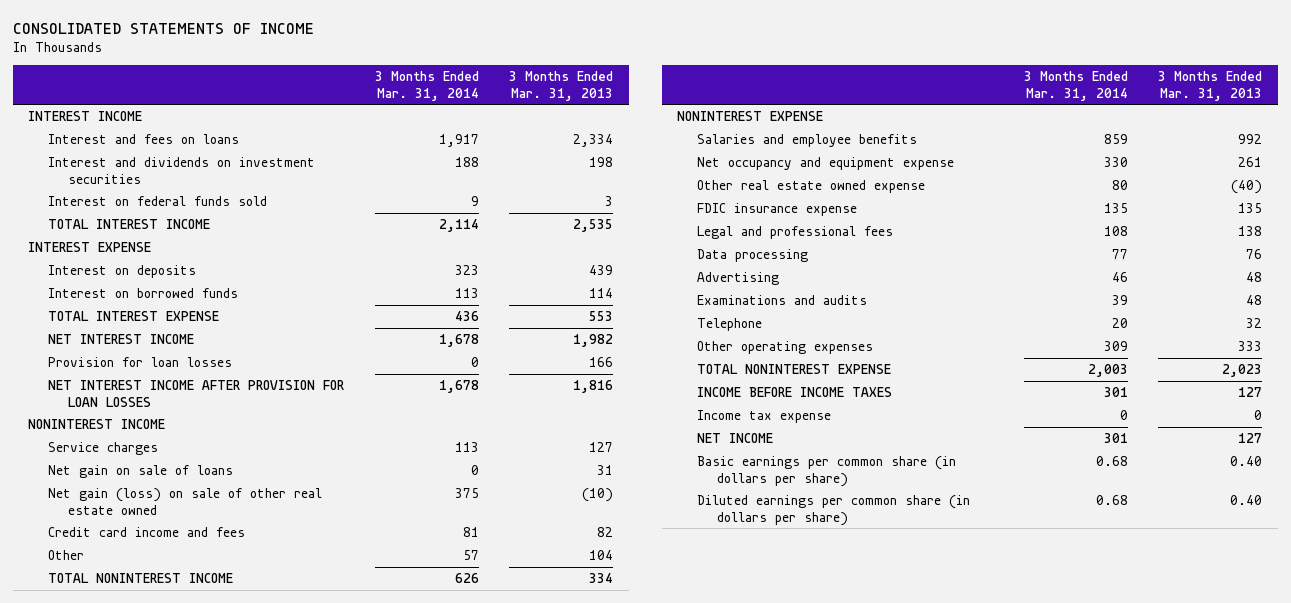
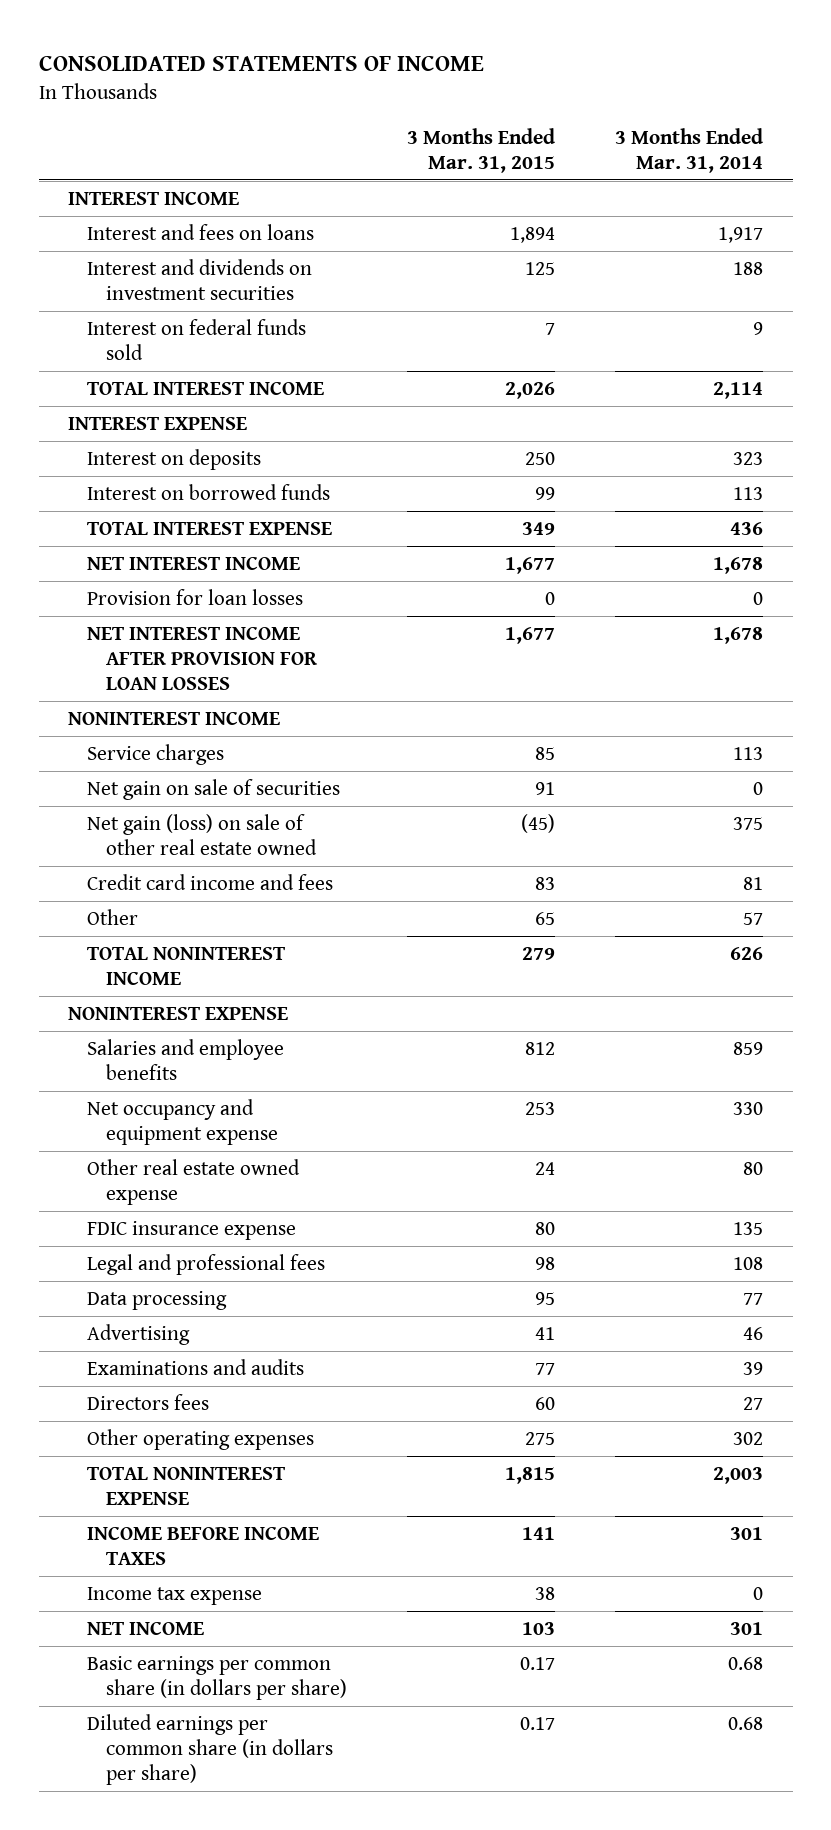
- | 3 Months Ended Mar. 31, 2014 | 3 Months Ended Mar. 31, 2013
+ | 3 Months Ended Mar. 31, 2015 | 3 Months Ended Mar. 31, 2014
- Net gain on sale of loans | 0 | 31
+ Net gain on sale of securities | 91 | 0
- Telephone | 20 | 32
- Other operating expenses | 309 | 333
+ Directors fees | 60 | 27
+ Other operating expenses | 275 | 302

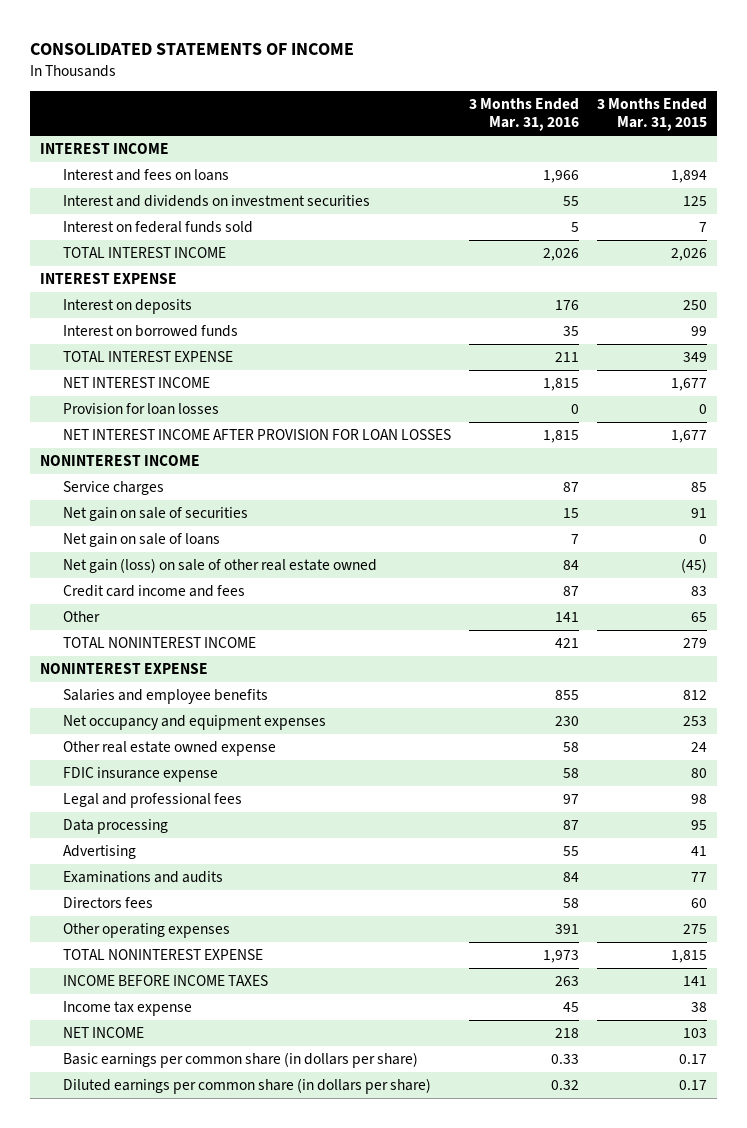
- | 3 Months Ended Mar. 31, 2015 | 3 Months Ended Mar. 31, 2014
+ | 3 Months Ended Mar. 31, 2016 | 3 Months Ended Mar. 31, 2015
+ Net gain on sale of loans | 7 | 0
- Net occupancy and equipment expense | 253 | 330
+ Net occupancy and equipment expenses | 230 | 253

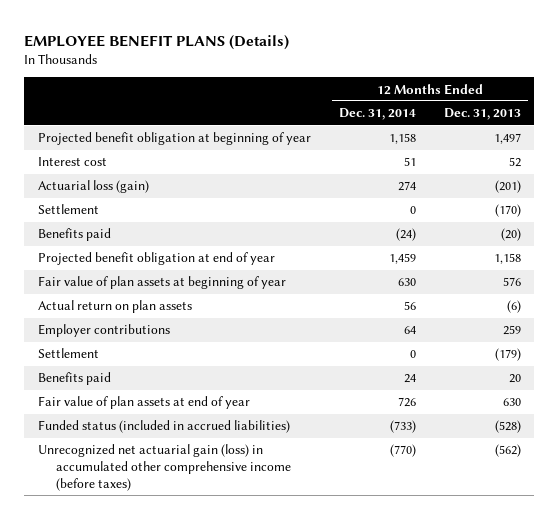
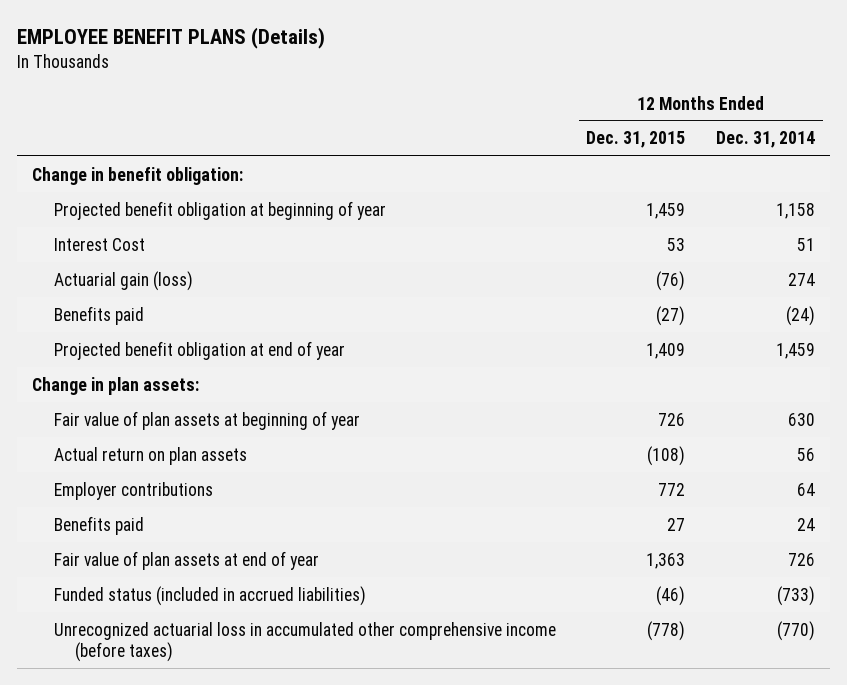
- | 12 Months Ended Dec. 31, 2014 | 12 Months Ended Dec. 31, 2013
+ | 12 Months Ended Dec. 31, 2015 | 12 Months Ended Dec. 31, 2014
+ Change in benefit obligation:
- Interest cost | 51 | 52
- Actuarial loss (gain) | 274 | (201)
- Settlement | 0 | (170)
+ Interest Cost | 53 | 51
+ Actuarial gain (loss) | (76) | 274
+ Change in plan assets:
- Settlement | 0 | (179)
- Unrecognized net actuarial gain (loss) in accumulated other comprehensive income (before taxes) | (770) | (562)
+ Unrecognized actuarial loss in accumulated other comprehensive income (before taxes) | (778) | (770)

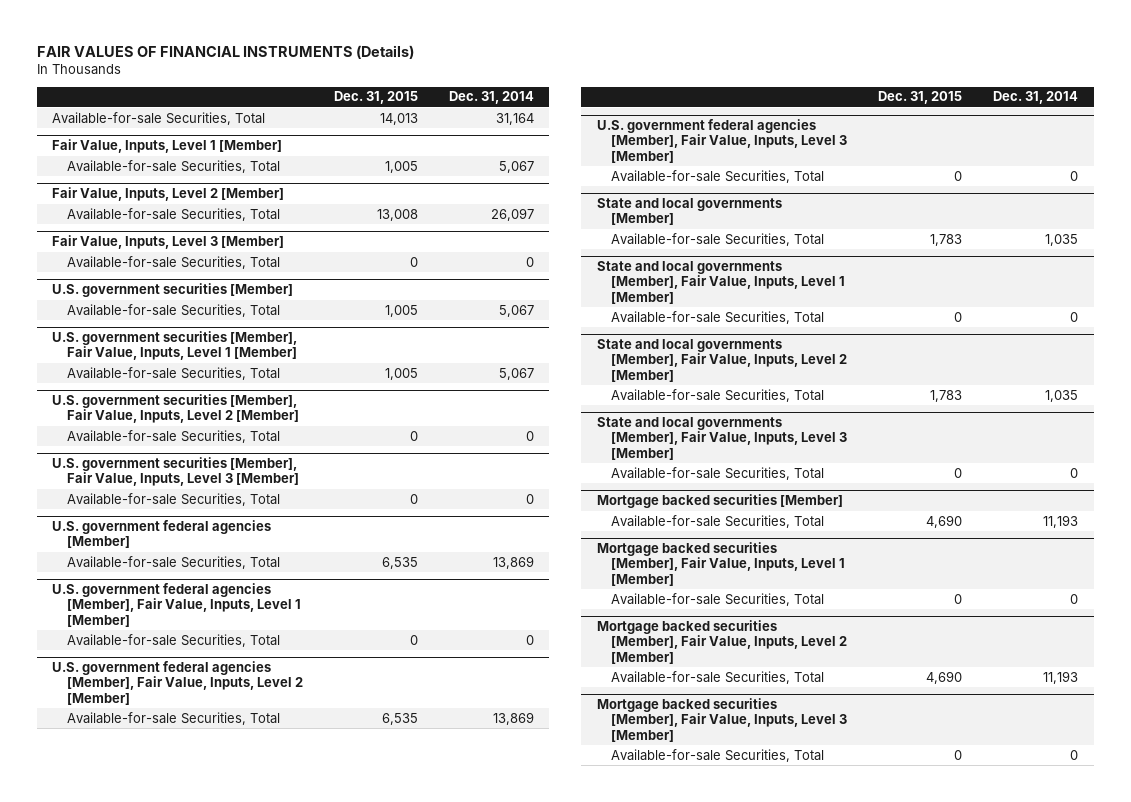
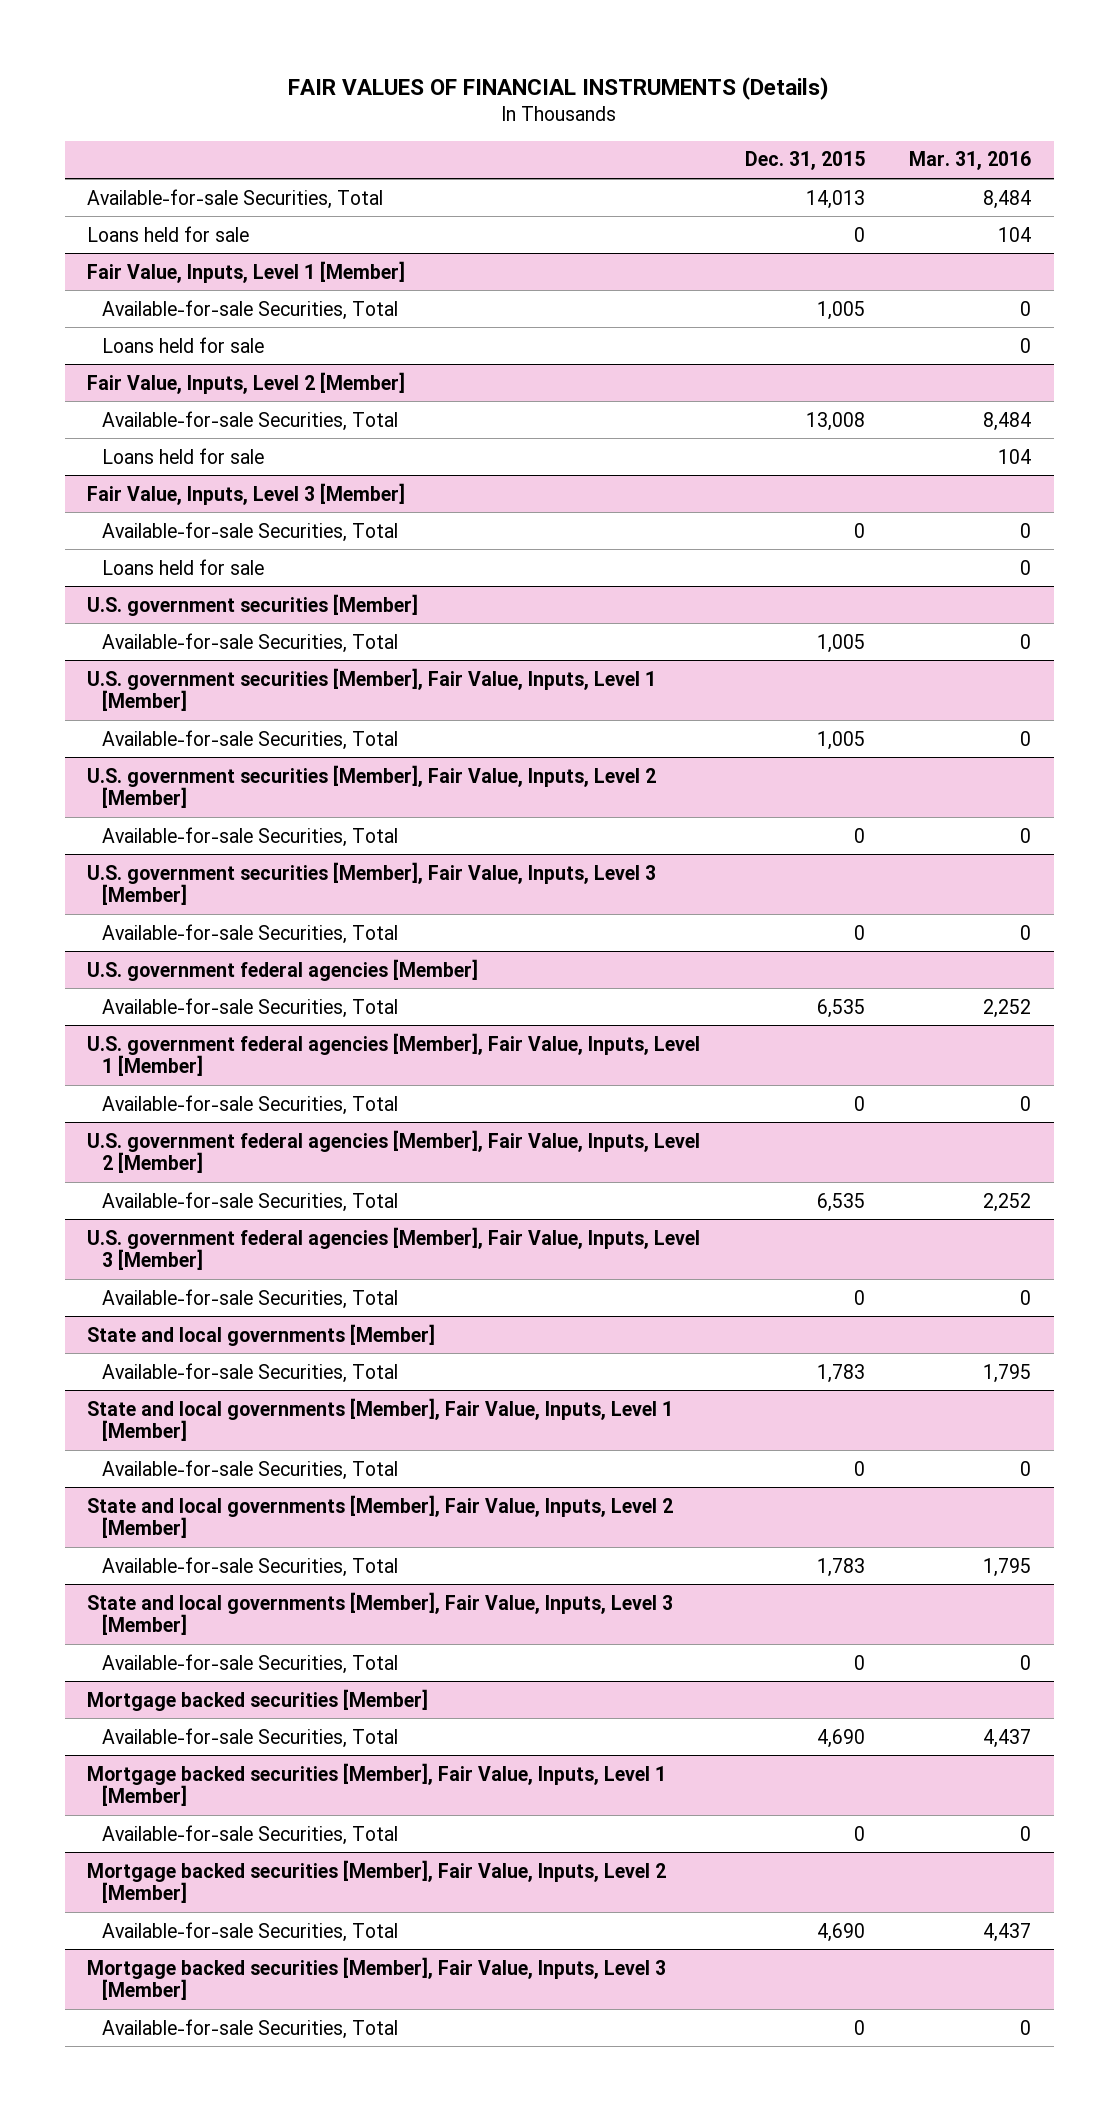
- | Dec. 31, 2015 | Dec. 31, 2014
+ | Dec. 31, 2015 | Mar. 31, 2016
+ Loans held for sale | 0 | 104
@ Fair Value, Inputs, Level 1 [Member]
+ Loans held for sale | | 0
@ Fair Value, Inputs, Level 2 [Member]
+ Loans held for sale | | 104
@ Fair Value, Inputs, Level 3 [Member]
+ Loans held for sale | | 0

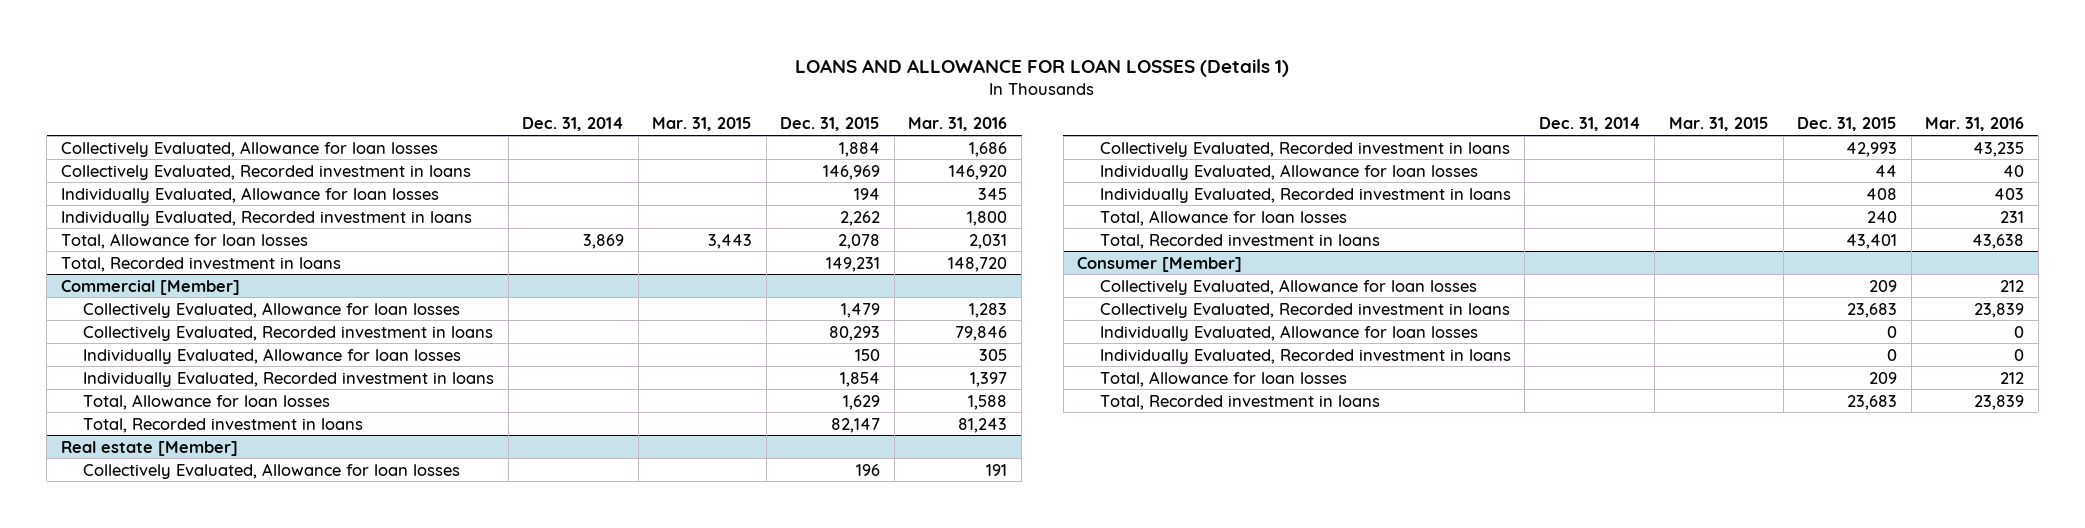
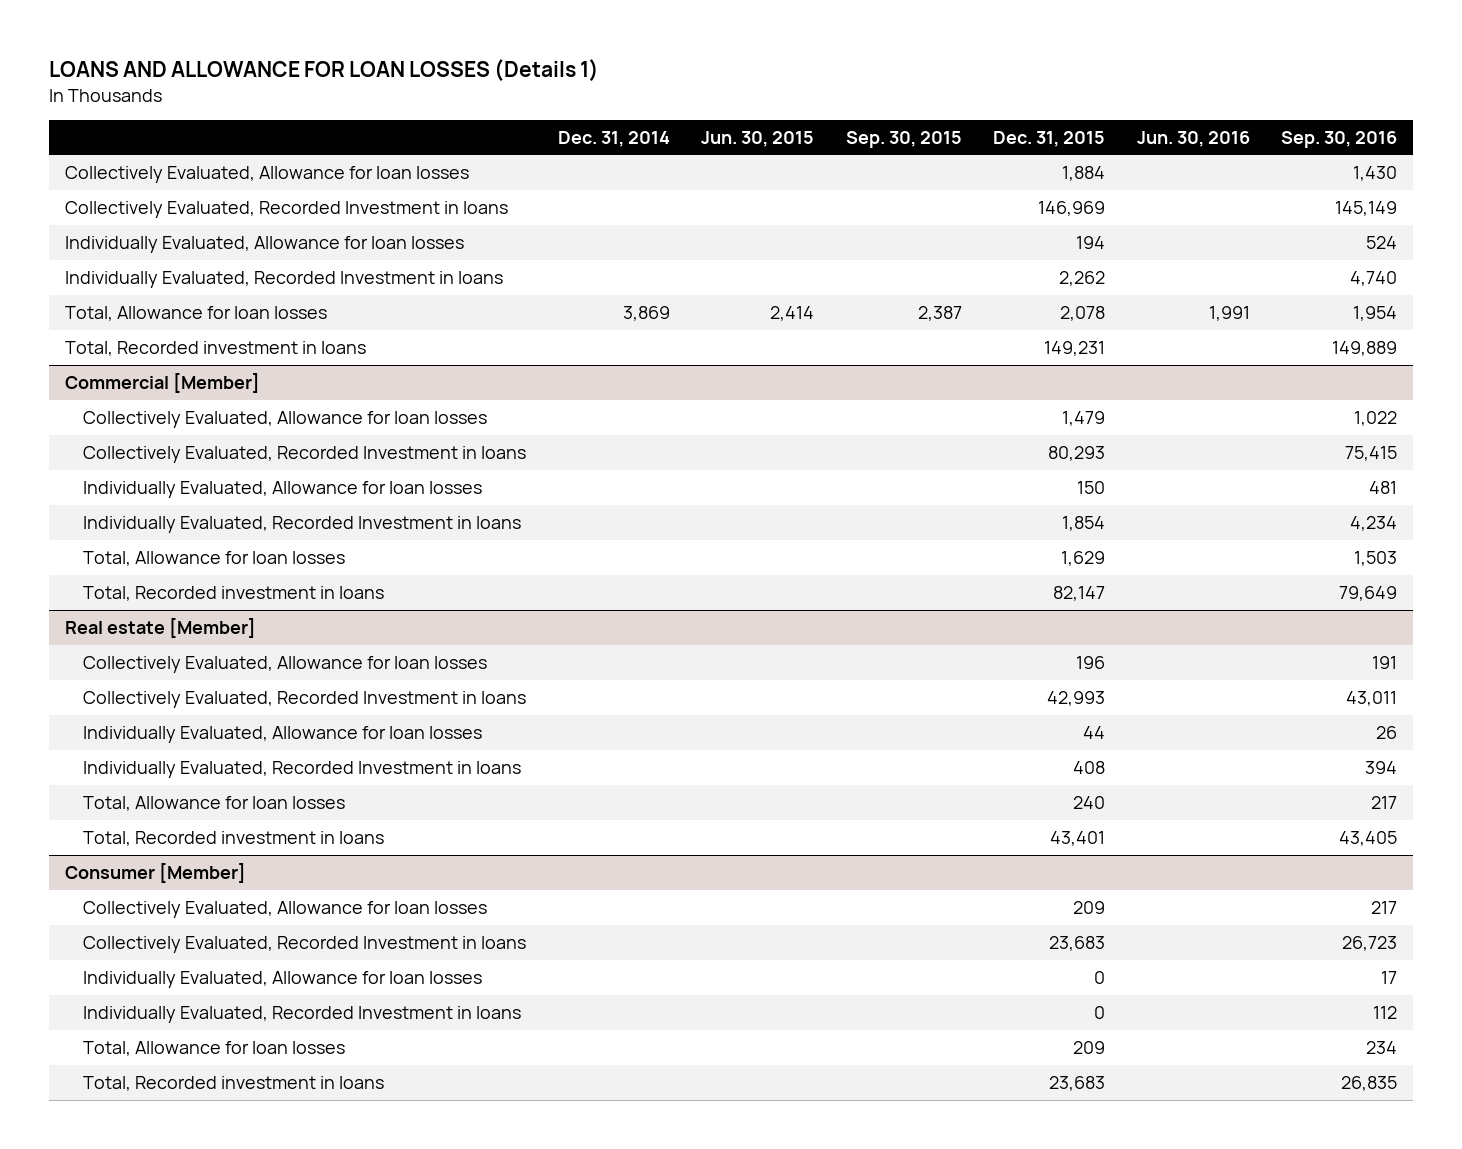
- | Dec. 31, 2014 | Mar. 31, 2015 | Dec. 31, 2015 | Mar. 31, 2016
+ | Dec. 31, 2014 | Jun. 30, 2015 | Sep. 30, 2015 | Dec. 31, 2015 | Jun. 30, 2016 | Sep. 30, 2016
- Collectively Evaluated, Recorded investment in loans | | | 146,969 | 146,920
+ Collectively Evaluated, Recorded Investment in loans | | | | 146,969 | | 145,149
- Individually Evaluated, Recorded investment in loans | | | 2,262 | 1,800
+ Individually Evaluated, Recorded Investment in loans | | | | 2,262 | | 4,740
@ Commercial [Member]
- Collectively Evaluated, Recorded investment in loans | | | 80,293 | 79,846
+ Collectively Evaluated, Recorded Investment in loans | | | | 80,293 | | 75,415
- Individually Evaluated, Recorded investment in loans | | | 1,854 | 1,397
+ Individually Evaluated, Recorded Investment in loans | | | | 1,854 | | 4,234
@ Real estate [Member]
- Collectively Evaluated, Recorded investment in loans | | | 42,993 | 43,235
+ Collectively Evaluated, Recorded Investment in loans | | | | 42,993 | | 43,011
- Individually Evaluated, Recorded investment in loans | | | 408 | 403
+ Individually Evaluated, Recorded Investment in loans | | | | 408 | | 394
@ Consumer [Member]
- Collectively Evaluated, Recorded investment in loans | | | 23,683 | 23,839
+ Collectively Evaluated, Recorded Investment in loans | | | | 23,683 | | 26,723
- Individually Evaluated, Recorded investment in loans | | | 0 | 0
+ Individually Evaluated, Recorded Investment in loans | | | | 0 | | 112

